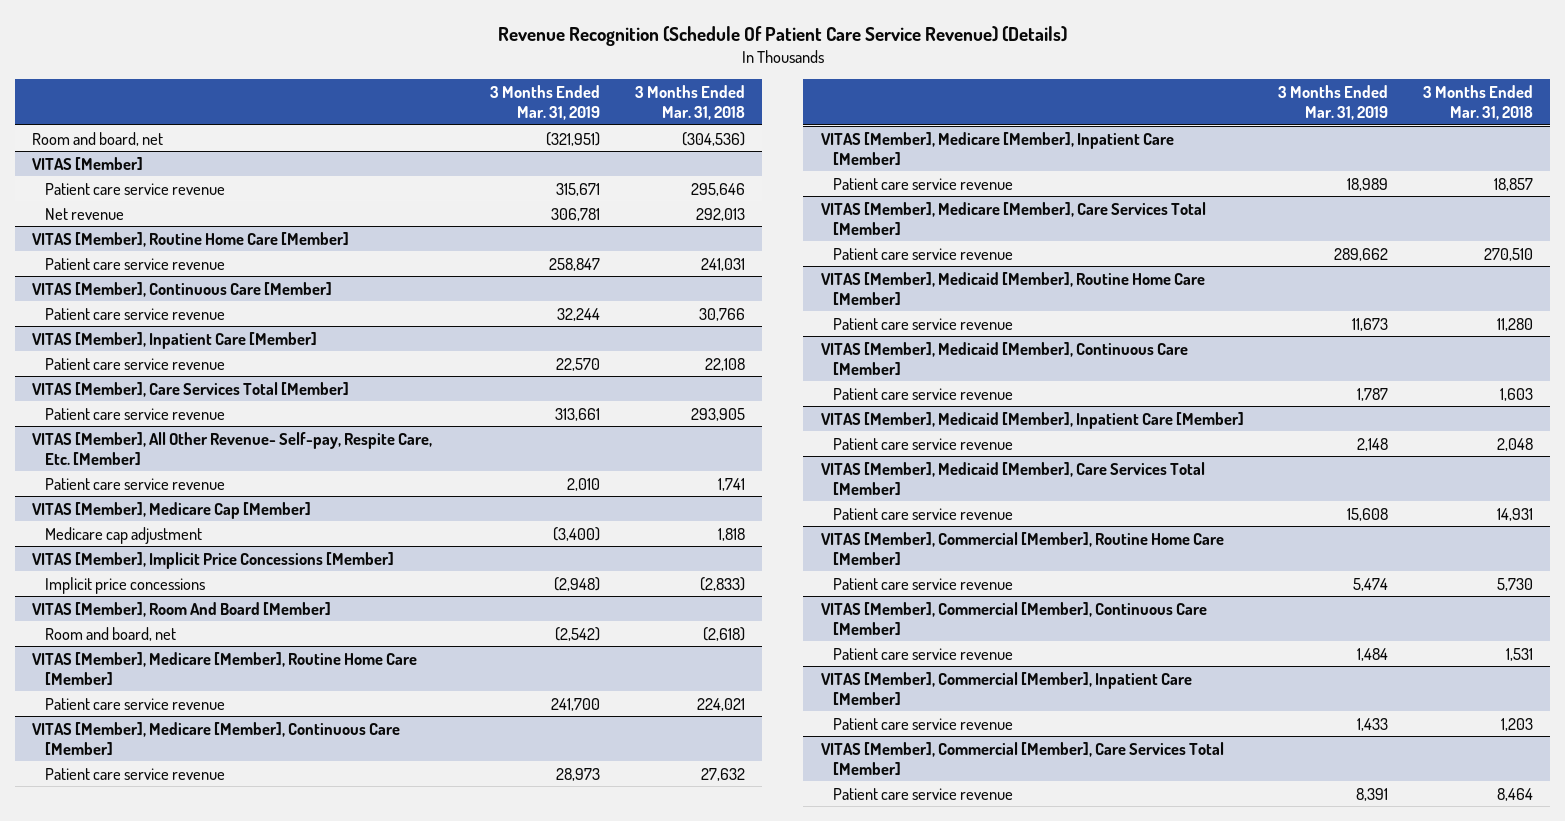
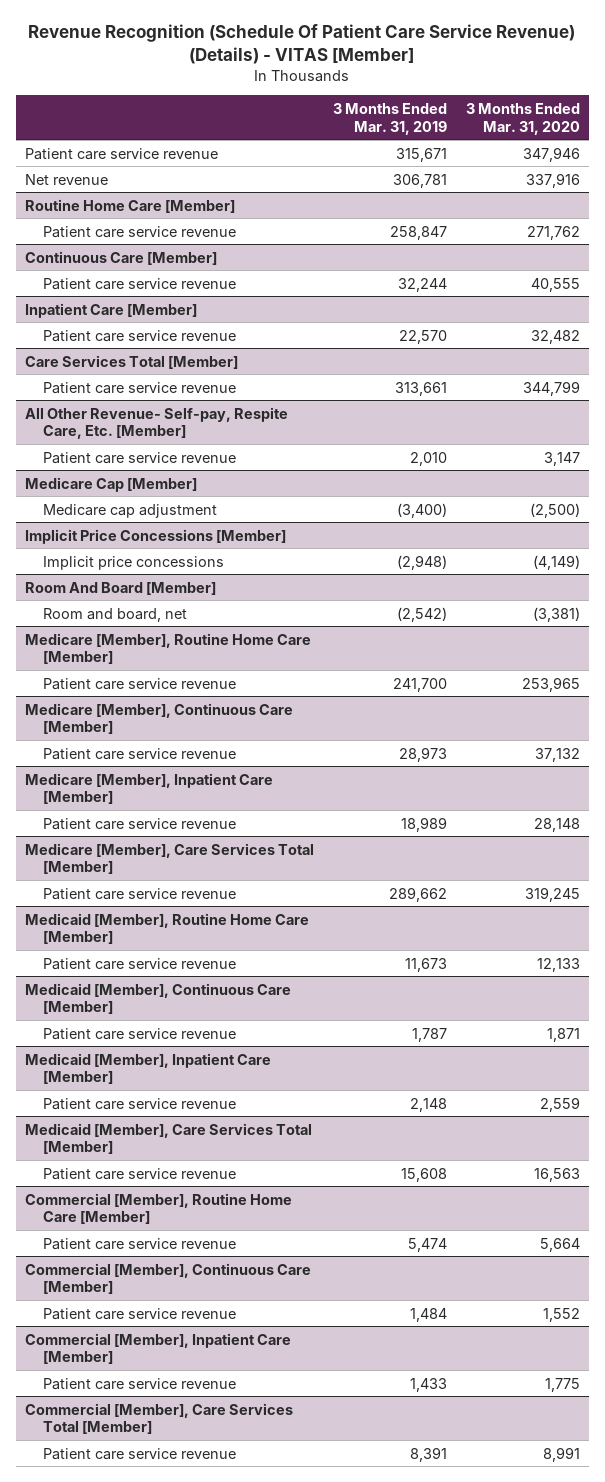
- Revenue Recognition (Schedule Of Patient Care Service Revenue) (Details)
+ Revenue Recognition (Schedule Of Patient Care Service Revenue) (Details) - VITAS [Member]
- | 3 Months Ended Mar. 31, 2019 | 3 Months Ended Mar. 31, 2018
+ | 3 Months Ended Mar. 31, 2019 | 3 Months Ended Mar. 31, 2020
- Room and board, net | (321,951) | (304,536)
- VITAS [Member]
- VITAS [Member], Routine Home Care [Member]
+ Routine Home Care [Member]
- VITAS [Member], Continuous Care [Member]
+ Continuous Care [Member]
- VITAS [Member], Inpatient Care [Member]
+ Inpatient Care [Member]
- VITAS [Member], Care Services Total [Member]
+ Care Services Total [Member]
- VITAS [Member], All Other Revenue- Self-pay, Respite Care, Etc. [Member]
+ All Other Revenue- Self-pay, Respite Care, Etc. [Member]
- VITAS [Member], Medicare Cap [Member]
+ Medicare Cap [Member]
- VITAS [Member], Implicit Price Concessions [Member]
+ Implicit Price Concessions [Member]
- VITAS [Member], Room And Board [Member]
+ Room And Board [Member]
- VITAS [Member], Medicare [Member], Routine Home Care [Member]
+ Medicare [Member], Routine Home Care [Member]
- VITAS [Member], Medicare [Member], Continuous Care [Member]
+ Medicare [Member], Continuous Care [Member]
- VITAS [Member], Medicare [Member], Inpatient Care [Member]
+ Medicare [Member], Inpatient Care [Member]
- VITAS [Member], Medicare [Member], Care Services Total [Member]
+ Medicare [Member], Care Services Total [Member]
- VITAS [Member], Medicaid [Member], Routine Home Care [Member]
+ Medicaid [Member], Routine Home Care [Member]
- VITAS [Member], Medicaid [Member], Continuous Care [Member]
+ Medicaid [Member], Continuous Care [Member]
- VITAS [Member], Medicaid [Member], Inpatient Care [Member]
+ Medicaid [Member], Inpatient Care [Member]
- VITAS [Member], Medicaid [Member], Care Services Total [Member]
+ Medicaid [Member], Care Services Total [Member]
- VITAS [Member], Commercial [Member], Routine Home Care [Member]
+ Commercial [Member], Routine Home Care [Member]
- VITAS [Member], Commercial [Member], Continuous Care [Member]
+ Commercial [Member], Continuous Care [Member]
- VITAS [Member], Commercial [Member], Inpatient Care [Member]
+ Commercial [Member], Inpatient Care [Member]
- VITAS [Member], Commercial [Member], Care Services Total [Member]
+ Commercial [Member], Care Services Total [Member]

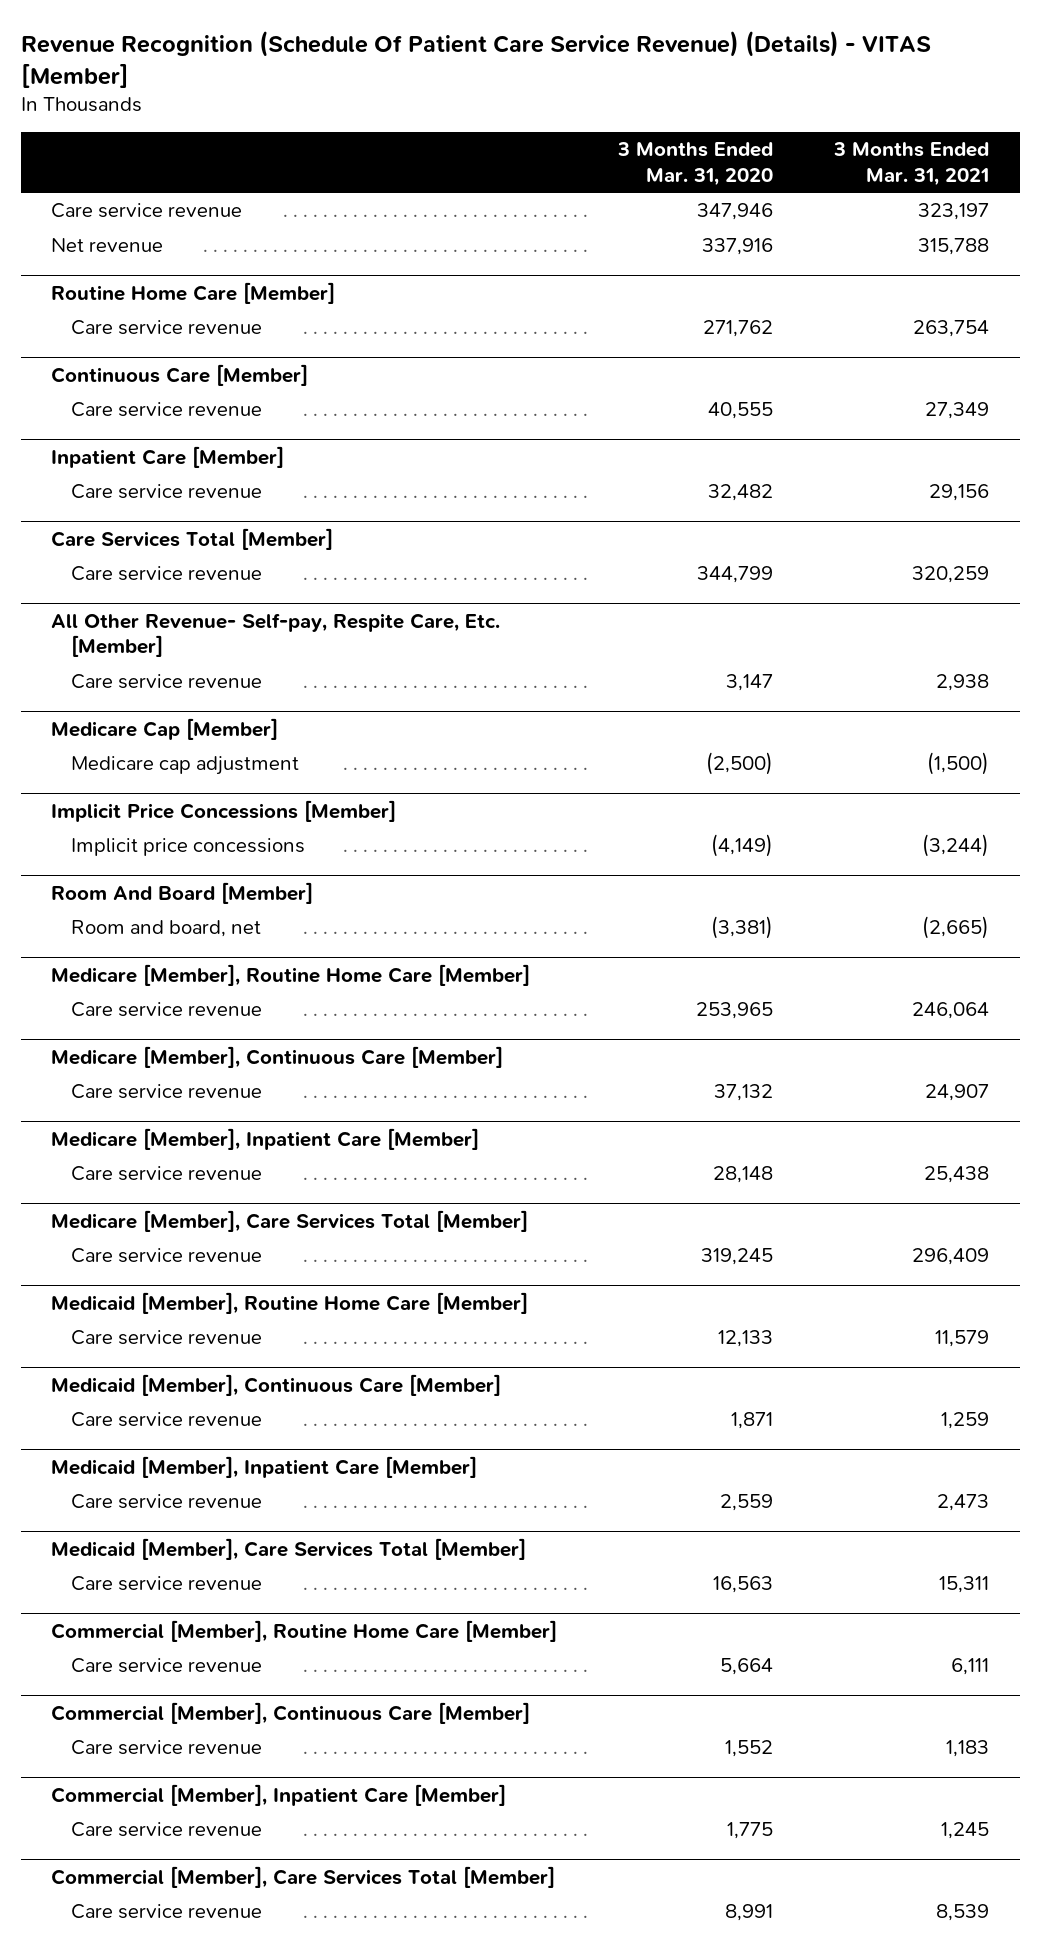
- | 3 Months Ended Mar. 31, 2019 | 3 Months Ended Mar. 31, 2020
+ | 3 Months Ended Mar. 31, 2020 | 3 Months Ended Mar. 31, 2021
- Patient care service revenue | 315,671 | 347,946
+ Care service revenue | 347,946 | 323,197
@ Routine Home Care [Member]
- Patient care service revenue | 258,847 | 271,762
+ Care service revenue | 271,762 | 263,754
@ Continuous Care [Member]
- Patient care service revenue | 32,244 | 40,555
+ Care service revenue | 40,555 | 27,349
@ Inpatient Care [Member]
- Patient care service revenue | 22,570 | 32,482
+ Care service revenue | 32,482 | 29,156
@ Care Services Total [Member]
- Patient care service revenue | 313,661 | 344,799
+ Care service revenue | 344,799 | 320,259
@ All Other Revenue- Self-pay, Respite Care, Etc. [Member]
- Patient care service revenue | 2,010 | 3,147
+ Care service revenue | 3,147 | 2,938
@ Medicare [Member], Routine Home Care [Member]
- Patient care service revenue | 241,700 | 253,965
+ Care service revenue | 253,965 | 246,064
@ Medicare [Member], Continuous Care [Member]
- Patient care service revenue | 28,973 | 37,132
+ Care service revenue | 37,132 | 24,907
@ Medicare [Member], Inpatient Care [Member]
- Patient care service revenue | 18,989 | 28,148
+ Care service revenue | 28,148 | 25,438
@ Medicare [Member], Care Services Total [Member]
- Patient care service revenue | 289,662 | 319,245
+ Care service revenue | 319,245 | 296,409
@ Medicaid [Member], Routine Home Care [Member]
- Patient care service revenue | 11,673 | 12,133
+ Care service revenue | 12,133 | 11,579
@ Medicaid [Member], Continuous Care [Member]
- Patient care service revenue | 1,787 | 1,871
+ Care service revenue | 1,871 | 1,259
@ Medicaid [Member], Inpatient Care [Member]
- Patient care service revenue | 2,148 | 2,559
+ Care service revenue | 2,559 | 2,473
@ Medicaid [Member], Care Services Total [Member]
- Patient care service revenue | 15,608 | 16,563
+ Care service revenue | 16,563 | 15,311
@ Commercial [Member], Routine Home Care [Member]
- Patient care service revenue | 5,474 | 5,664
+ Care service revenue | 5,664 | 6,111
@ Commercial [Member], Continuous Care [Member]
- Patient care service revenue | 1,484 | 1,552
+ Care service revenue | 1,552 | 1,183
@ Commercial [Member], Inpatient Care [Member]
- Patient care service revenue | 1,433 | 1,775
+ Care service revenue | 1,775 | 1,245
@ Commercial [Member], Care Services Total [Member]
- Patient care service revenue | 8,391 | 8,991
+ Care service revenue | 8,991 | 8,539

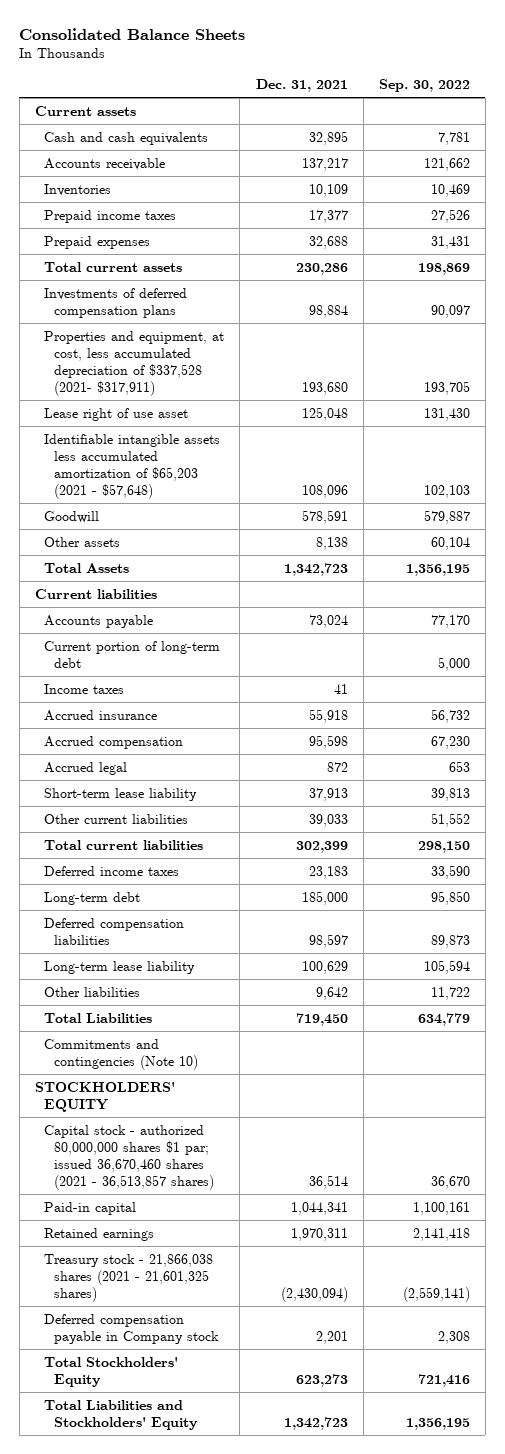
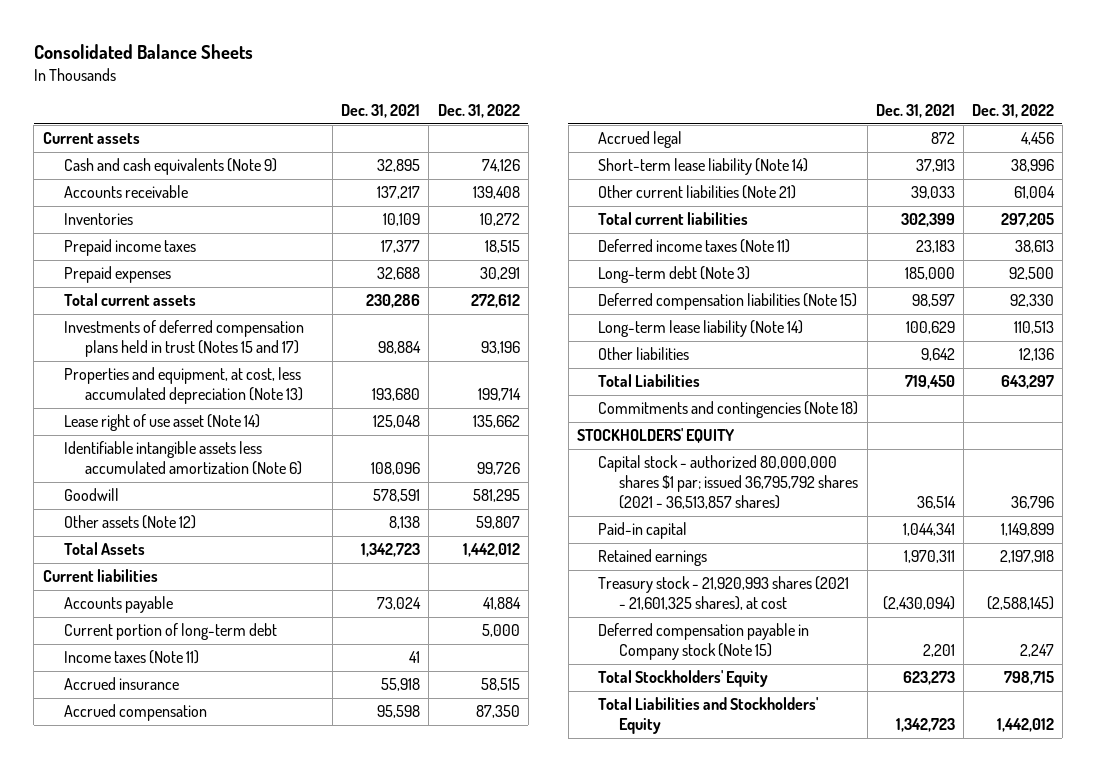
- | Dec. 31, 2021 | Sep. 30, 2022
+ | Dec. 31, 2021 | Dec. 31, 2022
- Cash and cash equivalents | 32,895 | 7,781
+ Cash and cash equivalents (Note 9) | 32,895 | 74,126
- Investments of deferred compensation plans | 98,884 | 90,097
- Properties and equipment, at cost, less accumulated depreciation of $337,528 (2021- $317,911) | 193,680 | 193,705
- Lease right of use asset | 125,048 | 131,430
- Identifiable intangible assets less accumulated amortization of $65,203 (2021 - $57,648) | 108,096 | 102,103
+ Investments of deferred compensation plans held in trust (Notes 15 and 17) | 98,884 | 93,196
+ Properties and equipment, at cost, less accumulated depreciation (Note 13) | 193,680 | 199,714
+ Lease right of use asset (Note 14) | 125,048 | 135,662
+ Identifiable intangible assets less accumulated amortization (Note 6) | 108,096 | 99,726
- Other assets | 8,138 | 60,104
+ Other assets (Note 12) | 8,138 | 59,807
- Income taxes | 41 |
+ Income taxes (Note 11) | 41 |
- Short-term lease liability | 37,913 | 39,813
- Other current liabilities | 39,033 | 51,552
+ Short-term lease liability (Note 14) | 37,913 | 38,996
+ Other current liabilities (Note 21) | 39,033 | 61,004
- Deferred income taxes | 23,183 | 33,590
- Long-term debt | 185,000 | 95,850
- Deferred compensation liabilities | 98,597 | 89,873
- Long-term lease liability | 100,629 | 105,594
+ Deferred income taxes (Note 11) | 23,183 | 38,613
+ Long-term debt (Note 3) | 185,000 | 92,500
+ Deferred compensation liabilities (Note 15) | 98,597 | 92,330
+ Long-term lease liability (Note 14) | 100,629 | 110,513
- Commitments and contingencies (Note 10)
+ Commitments and contingencies (Note 18)
- Capital stock - authorized 80,000,000 shares $1 par; issued 36,670,460 shares (2021 - 36,513,857 shares) | 36,514 | 36,670
+ Capital stock - authorized 80,000,000 shares $1 par; issued 36,795,792 shares (2021 - 36,513,857 shares) | 36,514 | 36,796
- Treasury stock - 21,866,038 shares (2021 - 21,601,325 shares) | (2,430,094) | (2,559,141)
- Deferred compensation payable in Company stock | 2,201 | 2,308
+ Treasury stock - 21,920,993 shares (2021 - 21,601,325 shares), at cost | (2,430,094) | (2,588,145)
+ Deferred compensation payable in Company stock (Note 15) | 2,201 | 2,247

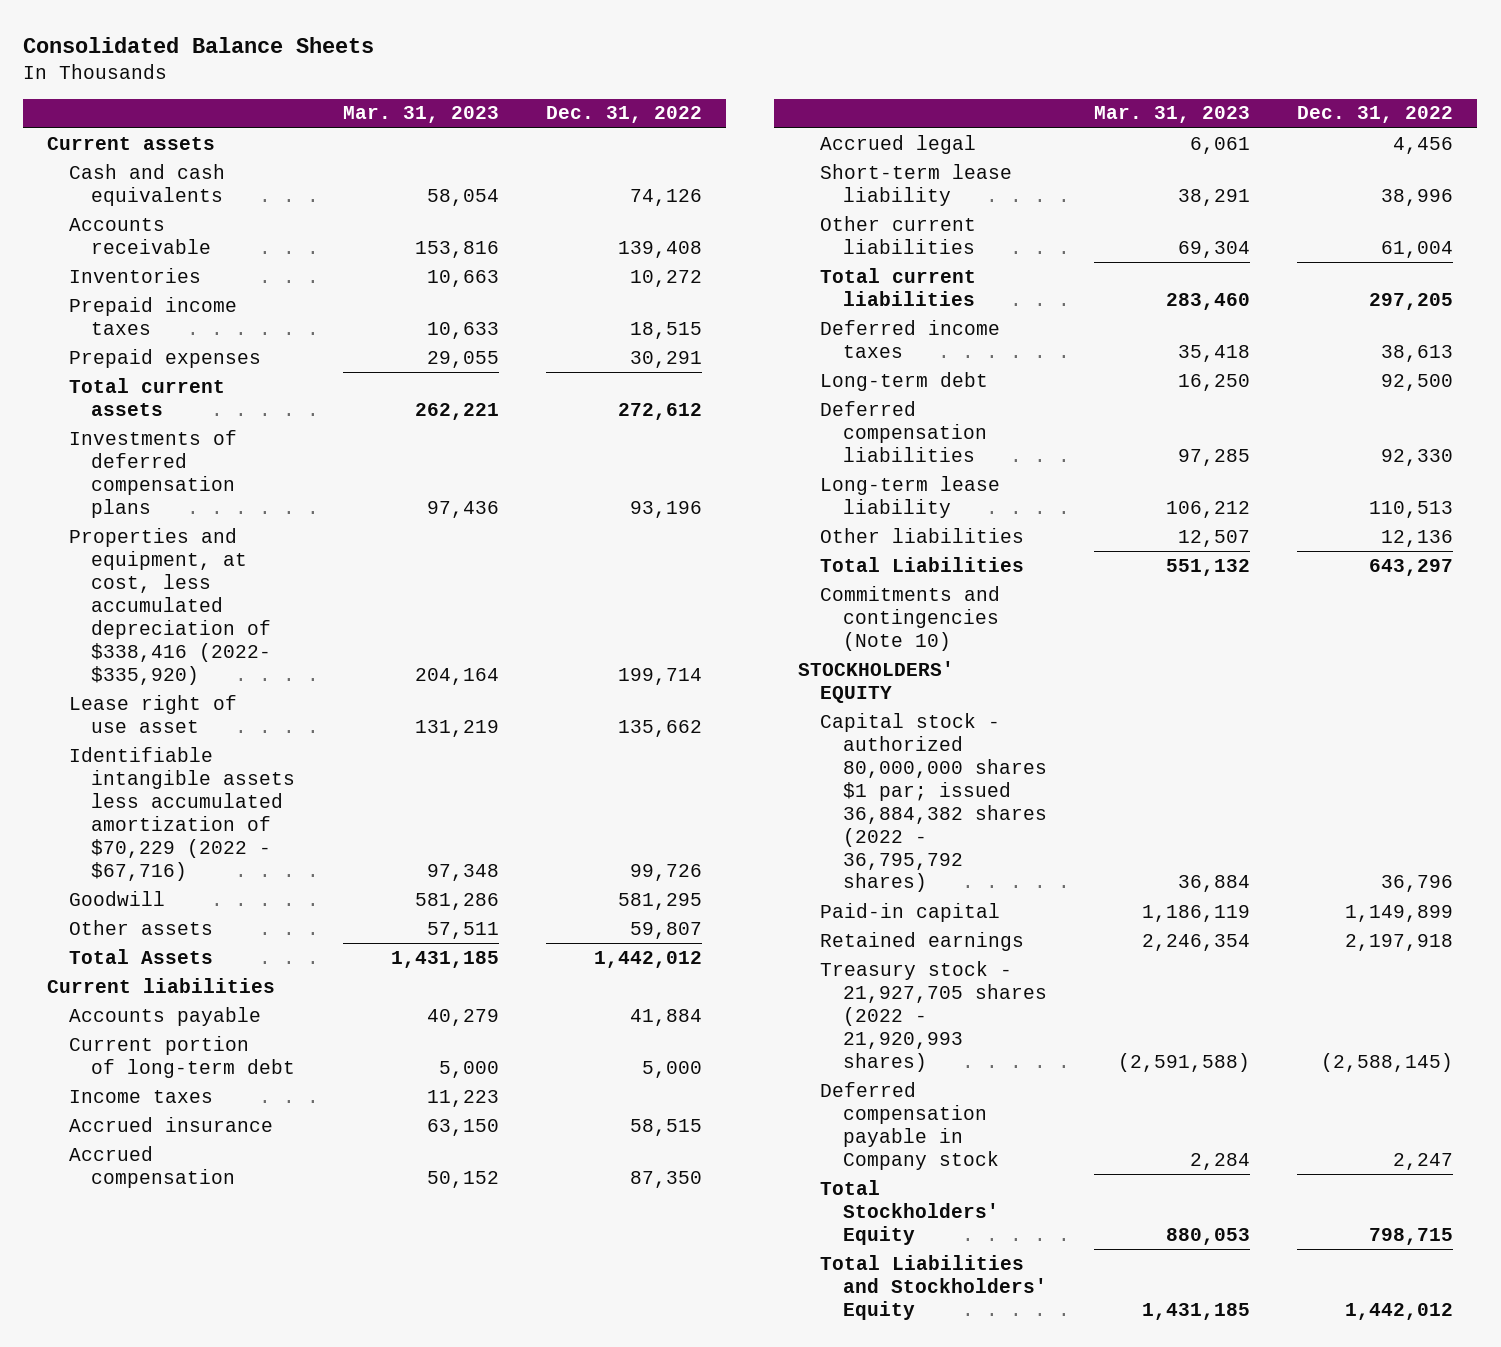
- | Dec. 31, 2021 | Dec. 31, 2022
+ | Mar. 31, 2023 | Dec. 31, 2022
- Cash and cash equivalents (Note 9) | 32,895 | 74,126
+ Cash and cash equivalents | 58,054 | 74,126
- Investments of deferred compensation plans held in trust (Notes 15 and 17) | 98,884 | 93,196
- Properties and equipment, at cost, less accumulated depreciation (Note 13) | 193,680 | 199,714
- Lease right of use asset (Note 14) | 125,048 | 135,662
- Identifiable intangible assets less accumulated amortization (Note 6) | 108,096 | 99,726
+ Investments of deferred compensation plans | 97,436 | 93,196
+ Properties and equipment, at cost, less accumulated depreciation of $338,416 (2022- $335,920) | 204,164 | 199,714
+ Lease right of use asset | 131,219 | 135,662
+ Identifiable intangible assets less accumulated amortization of $70,229 (2022 - $67,716) | 97,348 | 99,726
- Other assets (Note 12) | 8,138 | 59,807
+ Other assets | 57,511 | 59,807
- Income taxes (Note 11) | 41 |
+ Income taxes | 11,223 |
- Short-term lease liability (Note 14) | 37,913 | 38,996
- Other current liabilities (Note 21) | 39,033 | 61,004
+ Short-term lease liability | 38,291 | 38,996
+ Other current liabilities | 69,304 | 61,004
- Deferred income taxes (Note 11) | 23,183 | 38,613
- Long-term debt (Note 3) | 185,000 | 92,500
- Deferred compensation liabilities (Note 15) | 98,597 | 92,330
- Long-term lease liability (Note 14) | 100,629 | 110,513
+ Deferred income taxes | 35,418 | 38,613
+ Long-term debt | 16,250 | 92,500
+ Deferred compensation liabilities | 97,285 | 92,330
+ Long-term lease liability | 106,212 | 110,513
- Commitments and contingencies (Note 18)
+ Commitments and contingencies (Note 10)
- Capital stock - authorized 80,000,000 shares $1 par; issued 36,795,792 shares (2021 - 36,513,857 shares) | 36,514 | 36,796
+ Capital stock - authorized 80,000,000 shares $1 par; issued 36,884,382 shares (2022 - 36,795,792 shares) | 36,884 | 36,796
- Treasury stock - 21,920,993 shares (2021 - 21,601,325 shares), at cost | (2,430,094) | (2,588,145)
- Deferred compensation payable in Company stock (Note 15) | 2,201 | 2,247
+ Treasury stock - 21,927,705 shares (2022 - 21,920,993 shares) | (2,591,588) | (2,588,145)
+ Deferred compensation payable in Company stock | 2,284 | 2,247

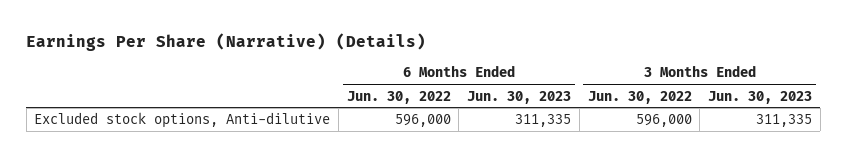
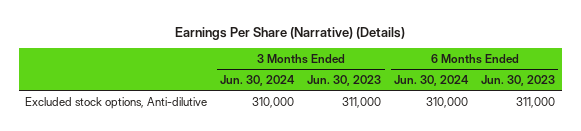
- | 6 Months Ended Jun. 30, 2022 | 6 Months Ended Jun. 30, 2023 | 3 Months Ended Jun. 30, 2022 | 3 Months Ended Jun. 30, 2023
+ | 3 Months Ended Jun. 30, 2024 | 3 Months Ended Jun. 30, 2023 | 6 Months Ended Jun. 30, 2024 | 6 Months Ended Jun. 30, 2023
- Excluded stock options, Anti-dilutive | 596,000 | 311,335 | 596,000 | 311,335
+ Excluded stock options, Anti-dilutive | 310,000 | 311,000 | 310,000 | 311,000

